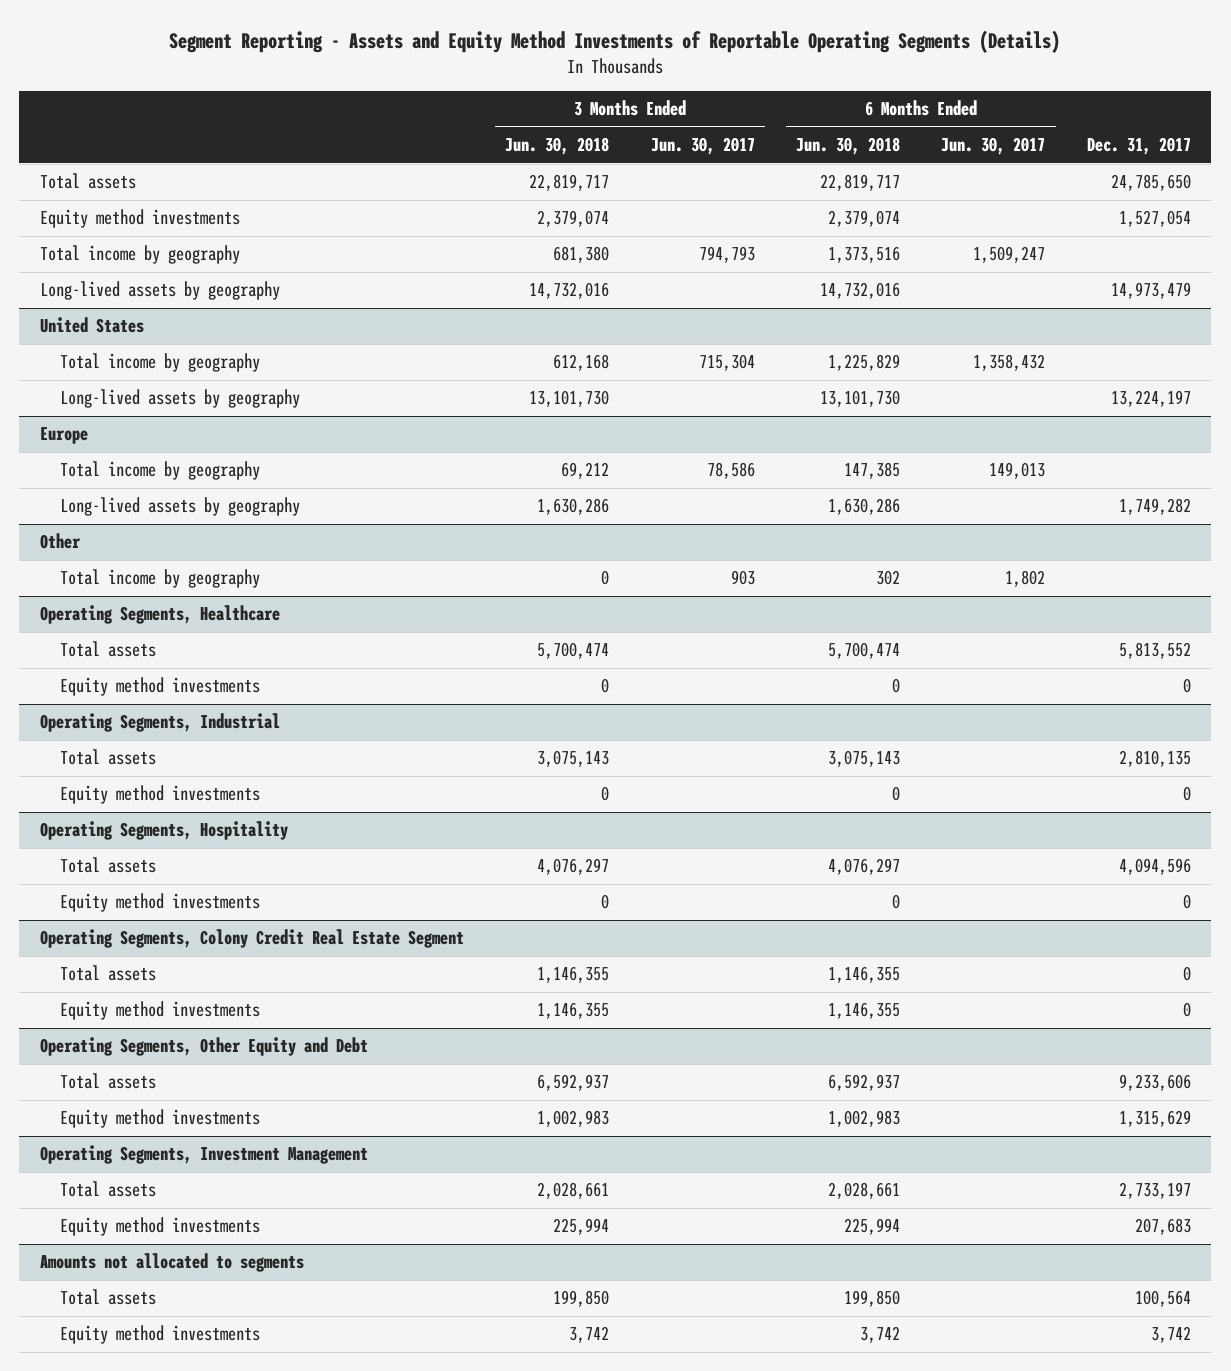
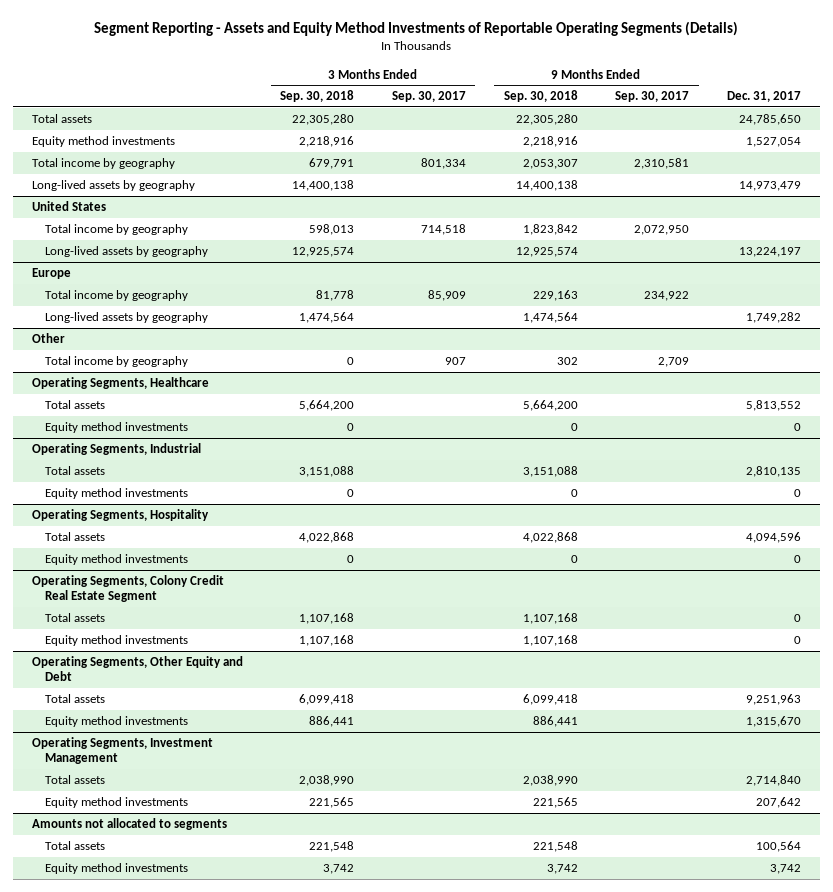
- | 3 Months Ended Jun. 30, 2018 | 3 Months Ended Jun. 30, 2017 | 6 Months Ended Jun. 30, 2018 | 6 Months Ended Jun. 30, 2017 | Dec. 31, 2017
+ | 3 Months Ended Sep. 30, 2018 | 3 Months Ended Sep. 30, 2017 | 9 Months Ended Sep. 30, 2018 | 9 Months Ended Sep. 30, 2017 | Dec. 31, 2017
@ Operating Segments, Other Equity and Debt
- Total assets | 6,592,937 | | 6,592,937 | | 9,233,606
- Equity method investments | 1,002,983 | | 1,002,983 | | 1,315,629
+ Total assets | 6,099,418 | | 6,099,418 | | 9,251,963
+ Equity method investments | 886,441 | | 886,441 | | 1,315,670
@ Operating Segments, Investment Management
- Total assets | 2,028,661 | | 2,028,661 | | 2,733,197
- Equity method investments | 225,994 | | 225,994 | | 207,683
+ Total assets | 2,038,990 | | 2,038,990 | | 2,714,840
+ Equity method investments | 221,565 | | 221,565 | | 207,642

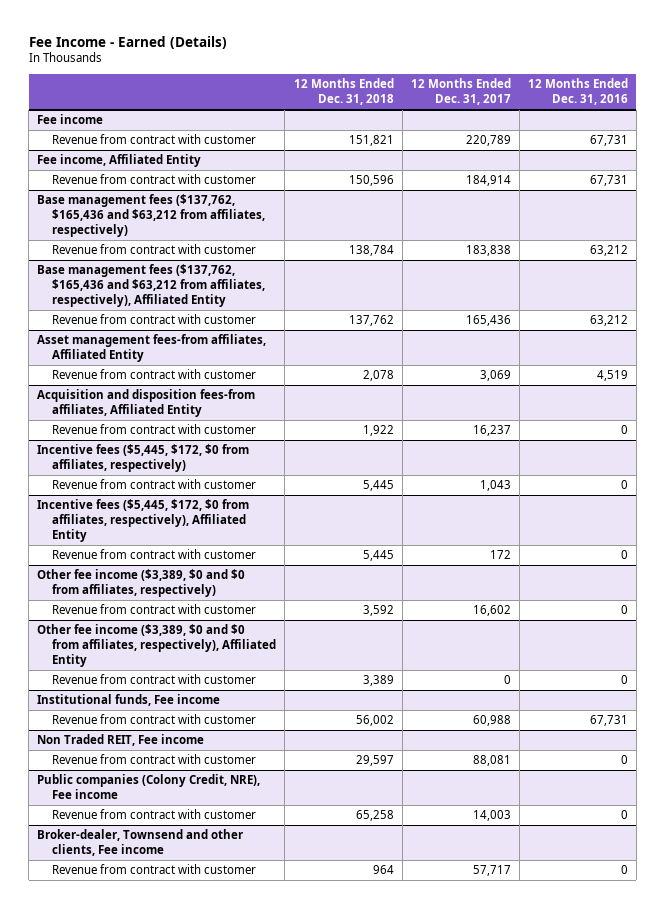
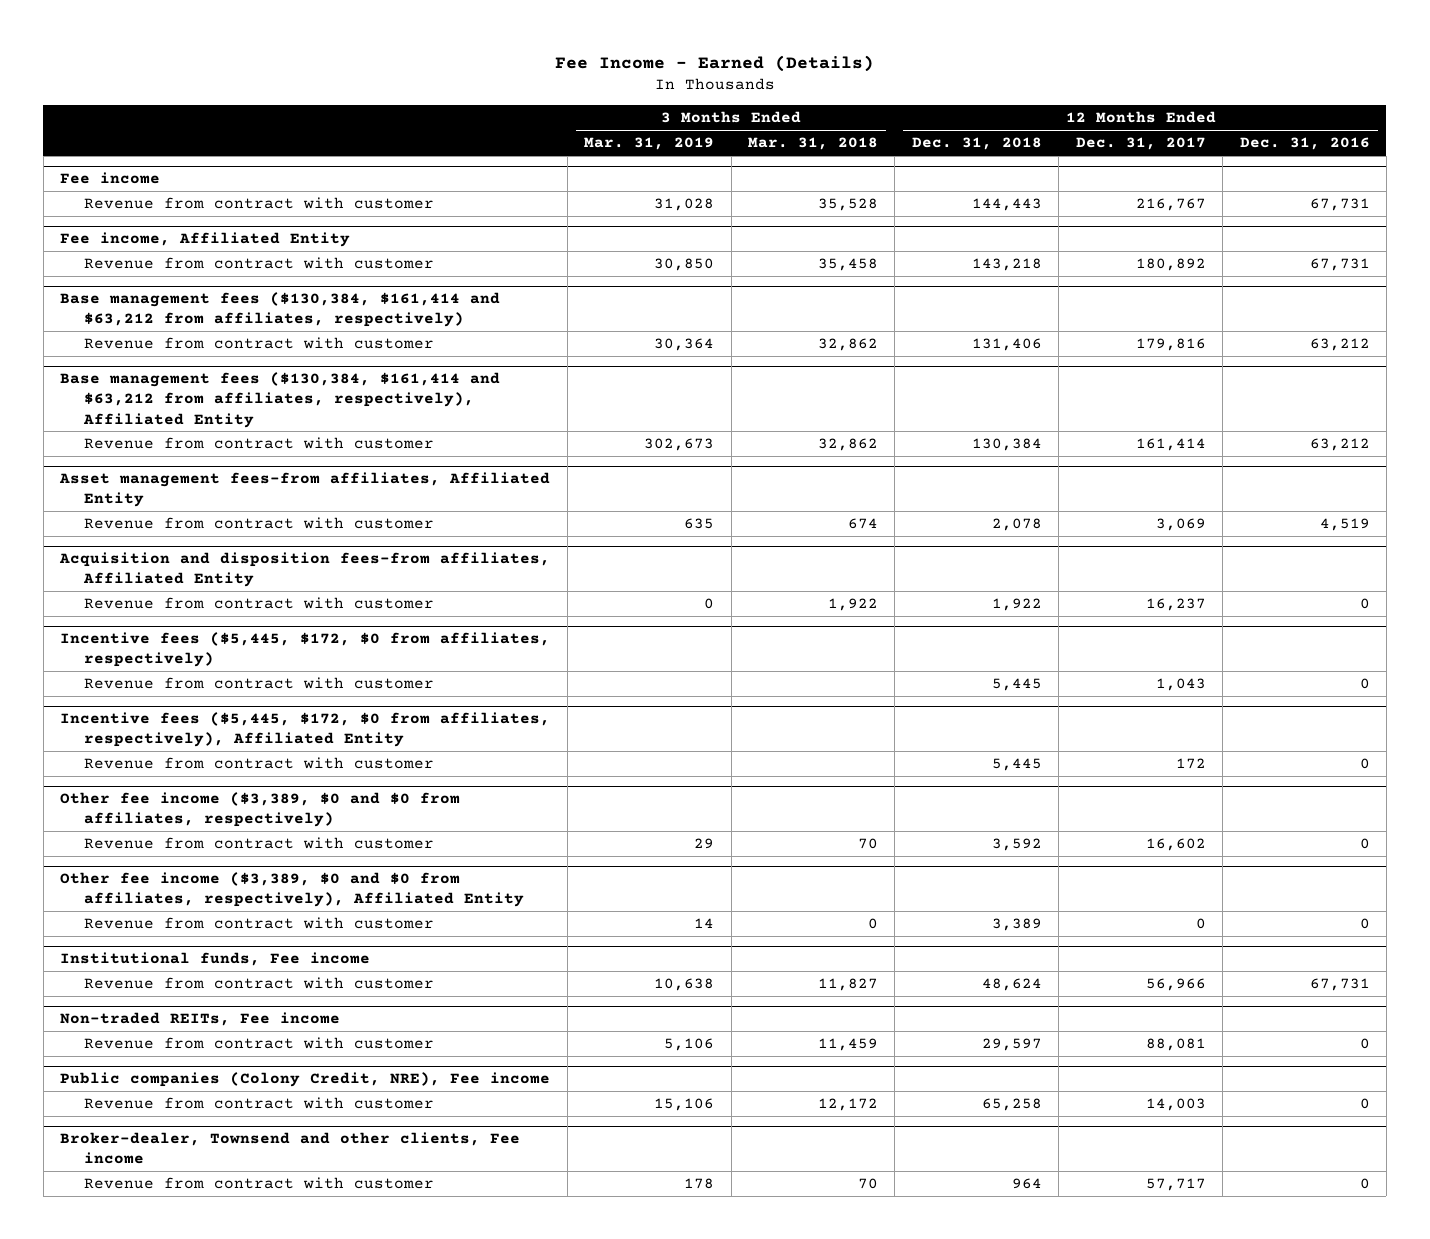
- | 12 Months Ended Dec. 31, 2018 | 12 Months Ended Dec. 31, 2017 | 12 Months Ended Dec. 31, 2016
+ | 3 Months Ended Mar. 31, 2019 | 3 Months Ended Mar. 31, 2018 | 12 Months Ended Dec. 31, 2018 | 12 Months Ended Dec. 31, 2017 | 12 Months Ended Dec. 31, 2016
@ Fee income
- Revenue from contract with customer | 151,821 | 220,789 | 67,731
+ Revenue from contract with customer | 31,028 | 35,528 | 144,443 | 216,767 | 67,731
@ Fee income, Affiliated Entity
- Revenue from contract with customer | 150,596 | 184,914 | 67,731
- Base management fees ($137,762, $165,436 and $63,212 from affiliates, respectively)
- Revenue from contract with customer | 138,784 | 183,838 | 63,212
- Base management fees ($137,762, $165,436 and $63,212 from affiliates, respectively), Affiliated Entity
- Revenue from contract with customer | 137,762 | 165,436 | 63,212
@ Fee income, Affiliated Entity
+ Revenue from contract with customer | 30,850 | 35,458 | 143,218 | 180,892 | 67,731
+ Base management fees ($130,384, $161,414 and $63,212 from affiliates, respectively)
+ Revenue from contract with customer | 30,364 | 32,862 | 131,406 | 179,816 | 63,212
+ Base management fees ($130,384, $161,414 and $63,212 from affiliates, respectively), Affiliated Entity
+ Revenue from contract with customer | 302,673 | 32,862 | 130,384 | 161,414 | 63,212
@ Institutional funds, Fee income
- Revenue from contract with customer | 56,002 | 60,988 | 67,731
- Non Traded REIT, Fee income
@ Institutional funds, Fee income
+ Revenue from contract with customer | 10,638 | 11,827 | 48,624 | 56,966 | 67,731
+ Non-traded REITs, Fee income

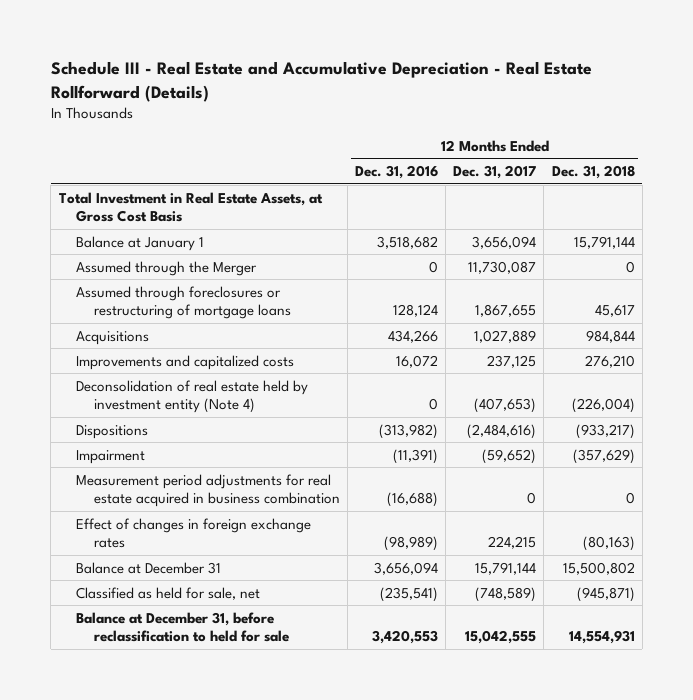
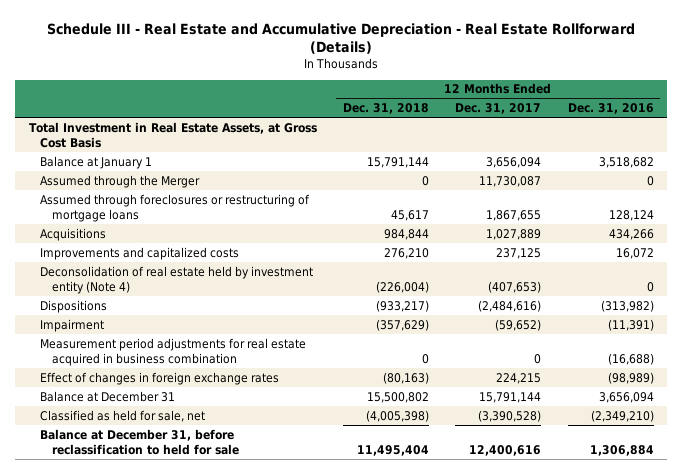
- | 12 Months Ended Dec. 31, 2016 | 12 Months Ended Dec. 31, 2017 | 12 Months Ended Dec. 31, 2018
+ | 12 Months Ended Dec. 31, 2018 | 12 Months Ended Dec. 31, 2017 | 12 Months Ended Dec. 31, 2016
- Classified as held for sale, net | (235,541) | (748,589) | (945,871)
- Balance at December 31, before reclassification to held for sale | 3,420,553 | 15,042,555 | 14,554,931
+ Classified as held for sale, net | (4,005,398) | (3,390,528) | (2,349,210)
+ Balance at December 31, before reclassification to held for sale | 11,495,404 | 12,400,616 | 1,306,884

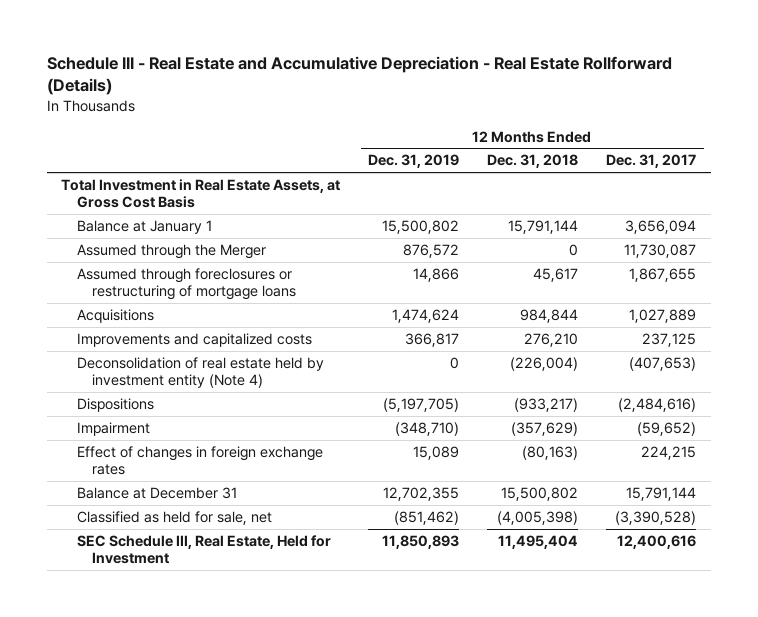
- | 12 Months Ended Dec. 31, 2018 | 12 Months Ended Dec. 31, 2017 | 12 Months Ended Dec. 31, 2016
+ | 12 Months Ended Dec. 31, 2019 | 12 Months Ended Dec. 31, 2018 | 12 Months Ended Dec. 31, 2017
- Measurement period adjustments for real estate acquired in business combination | 0 | 0 | (16,688)
- Balance at December 31, before reclassification to held for sale | 11,495,404 | 12,400,616 | 1,306,884
+ SEC Schedule III, Real Estate, Held for Investment | 11,850,893 | 11,495,404 | 12,400,616

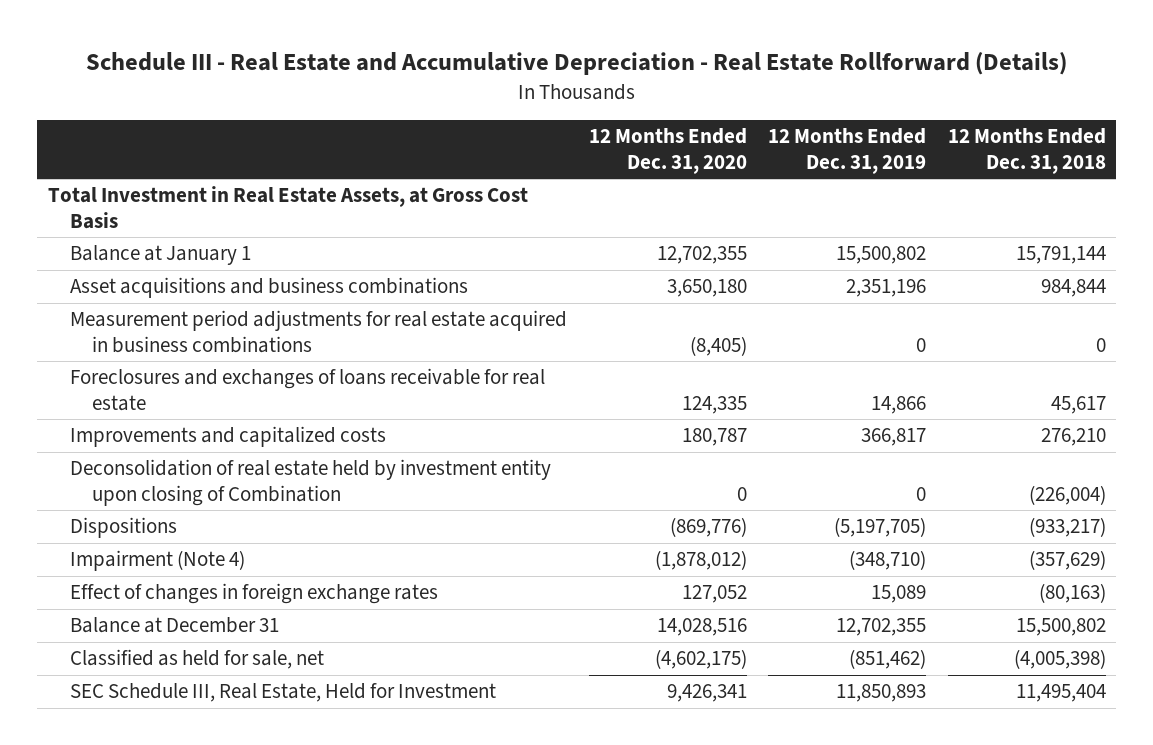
- | 12 Months Ended Dec. 31, 2019 | 12 Months Ended Dec. 31, 2018 | 12 Months Ended Dec. 31, 2017
+ | 12 Months Ended Dec. 31, 2020 | 12 Months Ended Dec. 31, 2019 | 12 Months Ended Dec. 31, 2018
- Assumed through the Merger | 876,572 | 0 | 11,730,087
- Assumed through foreclosures or restructuring of mortgage loans | 14,866 | 45,617 | 1,867,655
- Acquisitions | 1,474,624 | 984,844 | 1,027,889
+ Asset acquisitions and business combinations | 3,650,180 | 2,351,196 | 984,844
+ Measurement period adjustments for real estate acquired in business combinations | (8,405) | 0 | 0
+ Foreclosures and exchanges of loans receivable for real estate | 124,335 | 14,866 | 45,617
- Deconsolidation of real estate held by investment entity (Note 4) | 0 | (226,004) | (407,653)
+ Deconsolidation of real estate held by investment entity upon closing of Combination | 0 | 0 | (226,004)
- Impairment | (348,710) | (357,629) | (59,652)
+ Impairment (Note 4) | (1,878,012) | (348,710) | (357,629)

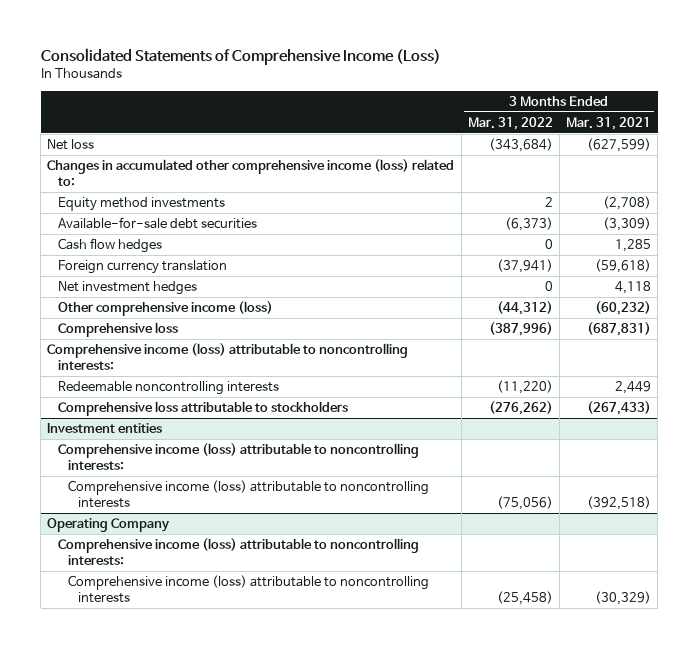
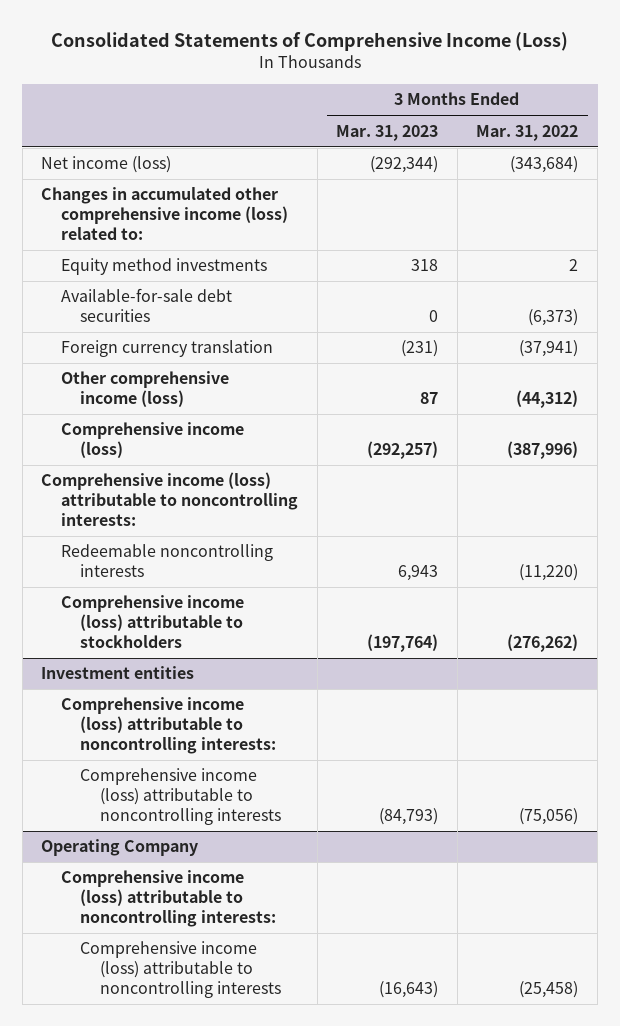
- | 3 Months Ended Mar. 31, 2022 | 3 Months Ended Mar. 31, 2021
+ | 3 Months Ended Mar. 31, 2023 | 3 Months Ended Mar. 31, 2022
- Net loss | (343,684) | (627,599)
+ Net income (loss) | (292,344) | (343,684)
- Cash flow hedges | 0 | 1,285
- Net investment hedges | 0 | 4,118
- Comprehensive loss | (387,996) | (687,831)
+ Comprehensive income (loss) | (292,257) | (387,996)
- Comprehensive loss attributable to stockholders | (276,262) | (267,433)
+ Comprehensive income (loss) attributable to stockholders | (197,764) | (276,262)

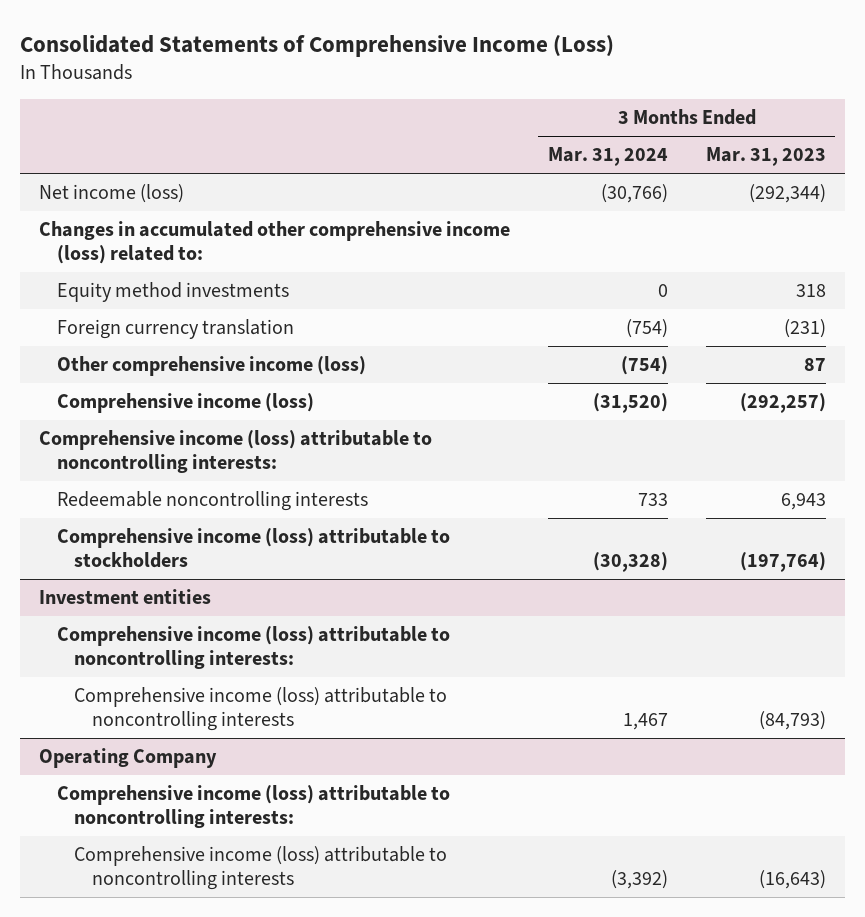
- | 3 Months Ended Mar. 31, 2023 | 3 Months Ended Mar. 31, 2022
+ | 3 Months Ended Mar. 31, 2024 | 3 Months Ended Mar. 31, 2023
- Available-for-sale debt securities | 0 | (6,373)

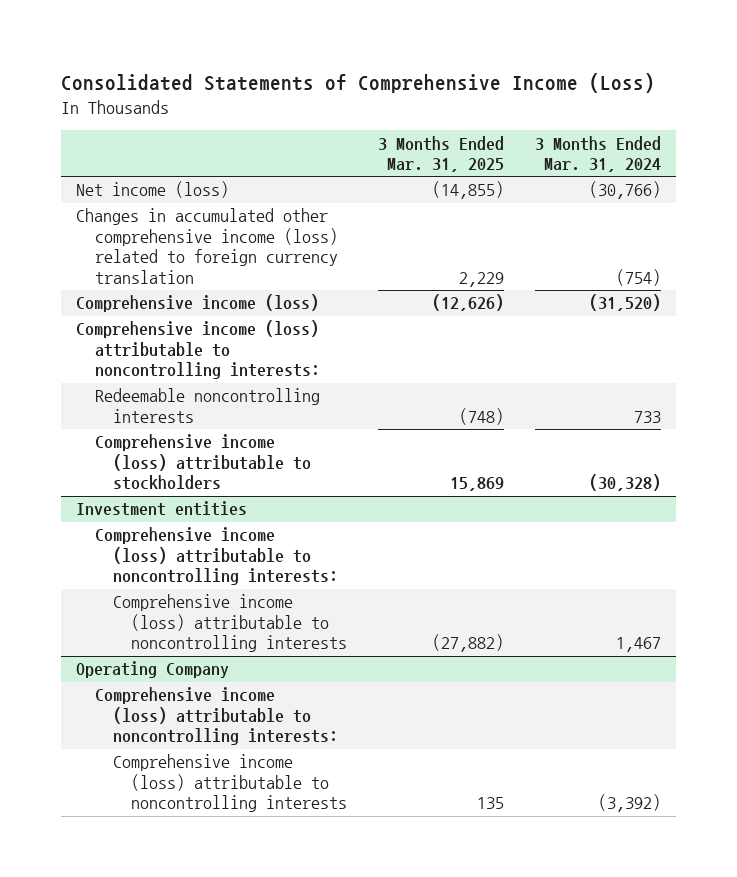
- | 3 Months Ended Mar. 31, 2024 | 3 Months Ended Mar. 31, 2023
+ | 3 Months Ended Mar. 31, 2025 | 3 Months Ended Mar. 31, 2024
- Changes in accumulated other comprehensive income (loss) related to:
- Equity method investments | 0 | 318
- Foreign currency translation | (754) | (231)
- Other comprehensive income (loss) | (754) | 87
+ Changes in accumulated other comprehensive income (loss) related to foreign currency translation | 2,229 | (754)

